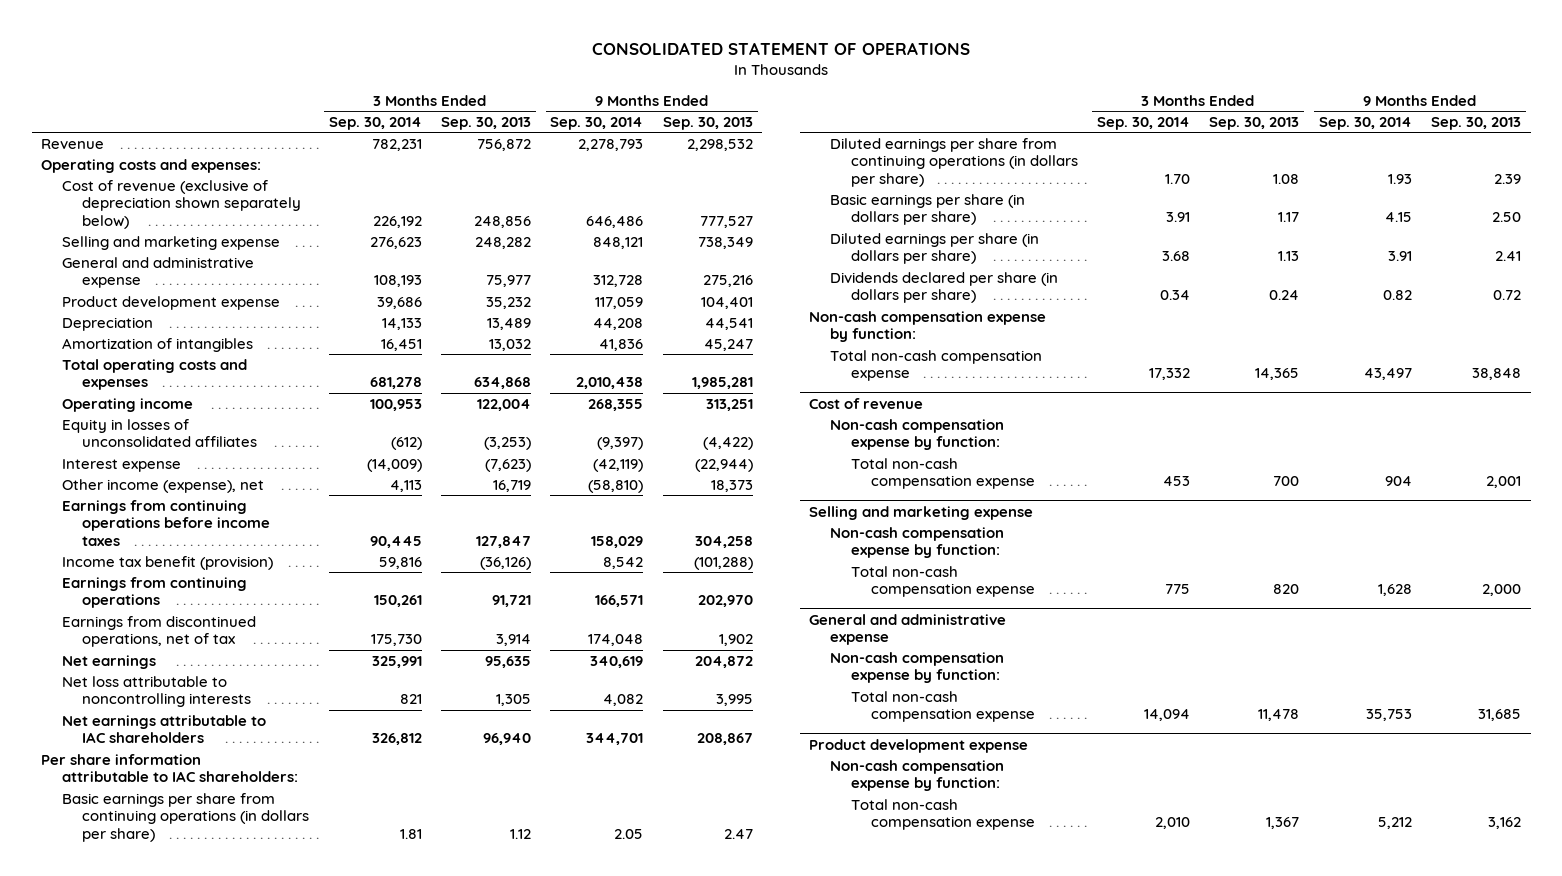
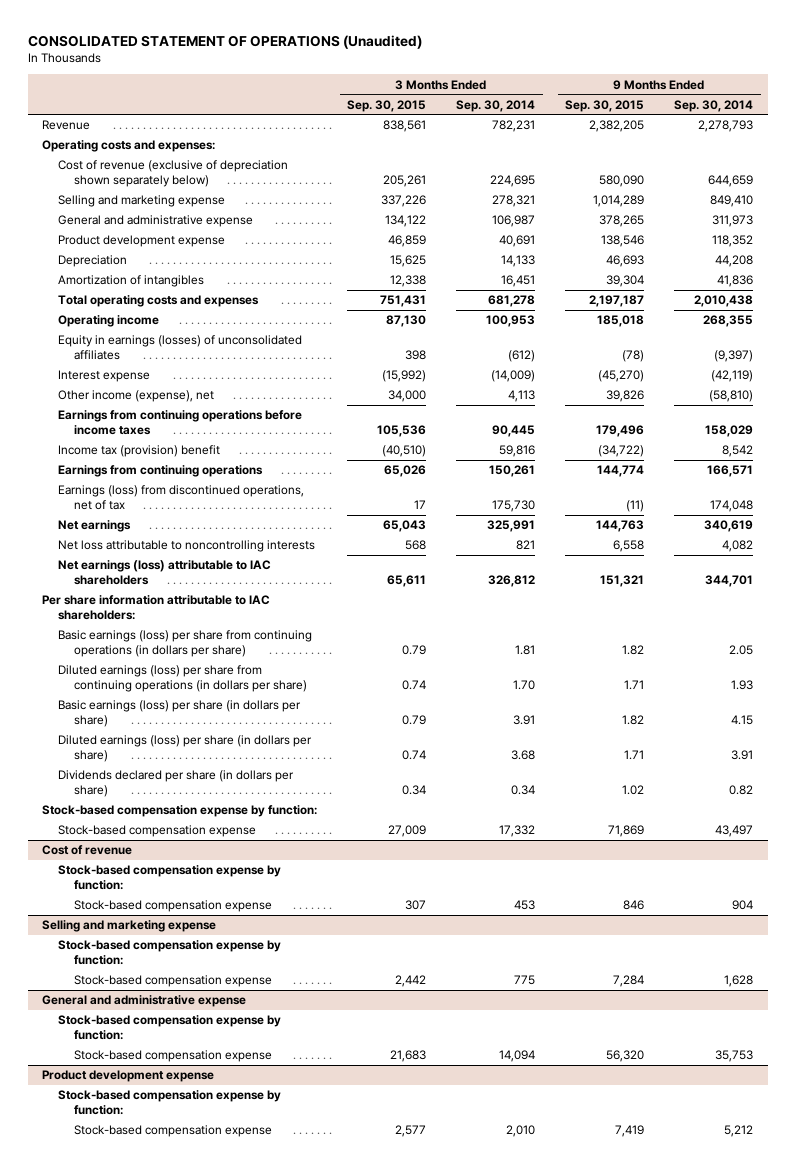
- CONSOLIDATED STATEMENT OF OPERATIONS
+ CONSOLIDATED STATEMENT OF OPERATIONS (Unaudited)
- | 3 Months Ended Sep. 30, 2014 | 3 Months Ended Sep. 30, 2013 | 9 Months Ended Sep. 30, 2014 | 9 Months Ended Sep. 30, 2013
+ | 3 Months Ended Sep. 30, 2015 | 3 Months Ended Sep. 30, 2014 | 9 Months Ended Sep. 30, 2015 | 9 Months Ended Sep. 30, 2014
- Cost of revenue (exclusive of depreciation shown separately below) | 226,192 | 248,856 | 646,486 | 777,527
- Selling and marketing expense | 276,623 | 248,282 | 848,121 | 738,349
- General and administrative expense | 108,193 | 75,977 | 312,728 | 275,216
- Product development expense | 39,686 | 35,232 | 117,059 | 104,401
+ Cost of revenue (exclusive of depreciation shown separately below) | 205,261 | 224,695 | 580,090 | 644,659
+ Selling and marketing expense | 337,226 | 278,321 | 1,014,289 | 849,410
+ General and administrative expense | 134,122 | 106,987 | 378,265 | 311,973
+ Product development expense | 46,859 | 40,691 | 138,546 | 118,352
- Equity in losses of unconsolidated affiliates | (612) | (3,253) | (9,397) | (4,422)
+ Equity in earnings (losses) of unconsolidated affiliates | 398 | (612) | (78) | (9,397)
- Income tax benefit (provision) | 59,816 | (36,126) | 8,542 | (101,288)
+ Income tax (provision) benefit | (40,510) | 59,816 | (34,722) | 8,542
- Earnings from discontinued operations, net of tax | 175,730 | 3,914 | 174,048 | 1,902
+ Earnings (loss) from discontinued operations, net of tax | 17 | 175,730 | (11) | 174,048
- Net earnings attributable to IAC shareholders | 326,812 | 96,940 | 344,701 | 208,867
+ Net earnings (loss) attributable to IAC shareholders | 65,611 | 326,812 | 151,321 | 344,701
- Basic earnings per share from continuing operations (in dollars per share) | 1.81 | 1.12 | 2.05 | 2.47
- Diluted earnings per share from continuing operations (in dollars per share) | 1.70 | 1.08 | 1.93 | 2.39
- Basic earnings per share (in dollars per share) | 3.91 | 1.17 | 4.15 | 2.50
- Diluted earnings per share (in dollars per share) | 3.68 | 1.13 | 3.91 | 2.41
+ Basic earnings (loss) per share from continuing operations (in dollars per share) | 0.79 | 1.81 | 1.82 | 2.05
+ Diluted earnings (loss) per share from continuing operations (in dollars per share) | 0.74 | 1.70 | 1.71 | 1.93
+ Basic earnings (loss) per share (in dollars per share) | 0.79 | 3.91 | 1.82 | 4.15
+ Diluted earnings (loss) per share (in dollars per share) | 0.74 | 3.68 | 1.71 | 3.91
- Non-cash compensation expense by function:
- Total non-cash compensation expense | 17,332 | 14,365 | 43,497 | 38,848
+ Stock-based compensation expense by function:
+ Stock-based compensation expense | 27,009 | 17,332 | 71,869 | 43,497
@ Cost of revenue
- Non-cash compensation expense by function:
- Total non-cash compensation expense | 453 | 700 | 904 | 2,001
+ Stock-based compensation expense by function:
+ Stock-based compensation expense | 307 | 453 | 846 | 904
@ Selling and marketing expense
- Non-cash compensation expense by function:
- Total non-cash compensation expense | 775 | 820 | 1,628 | 2,000
+ Stock-based compensation expense by function:
+ Stock-based compensation expense | 2,442 | 775 | 7,284 | 1,628
@ General and administrative expense
- Non-cash compensation expense by function:
- Total non-cash compensation expense | 14,094 | 11,478 | 35,753 | 31,685
+ Stock-based compensation expense by function:
+ Stock-based compensation expense | 21,683 | 14,094 | 56,320 | 35,753
@ Product development expense
- Non-cash compensation expense by function:
- Total non-cash compensation expense | 2,010 | 1,367 | 5,212 | 3,162
+ Stock-based compensation expense by function:
+ Stock-based compensation expense | 2,577 | 2,010 | 7,419 | 5,212

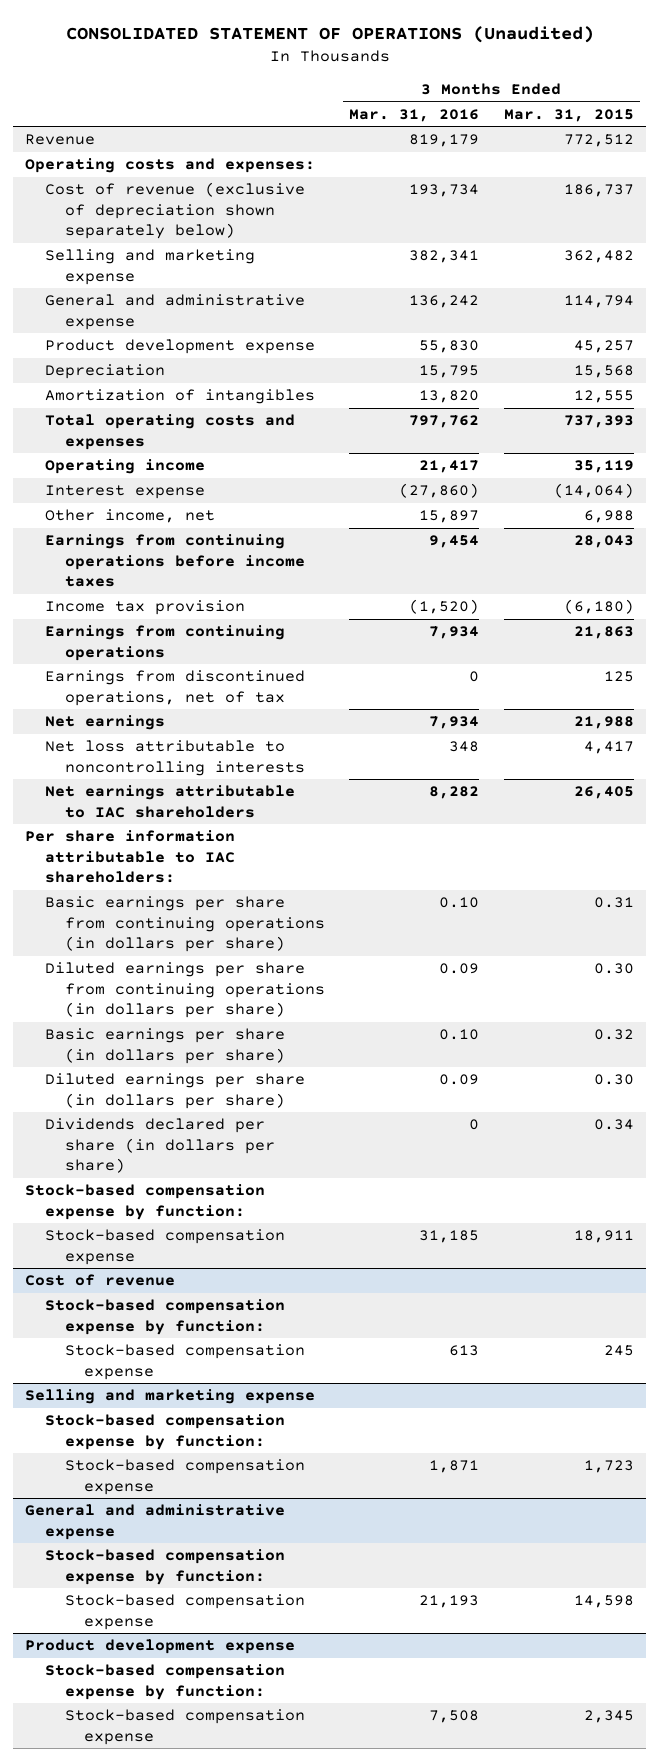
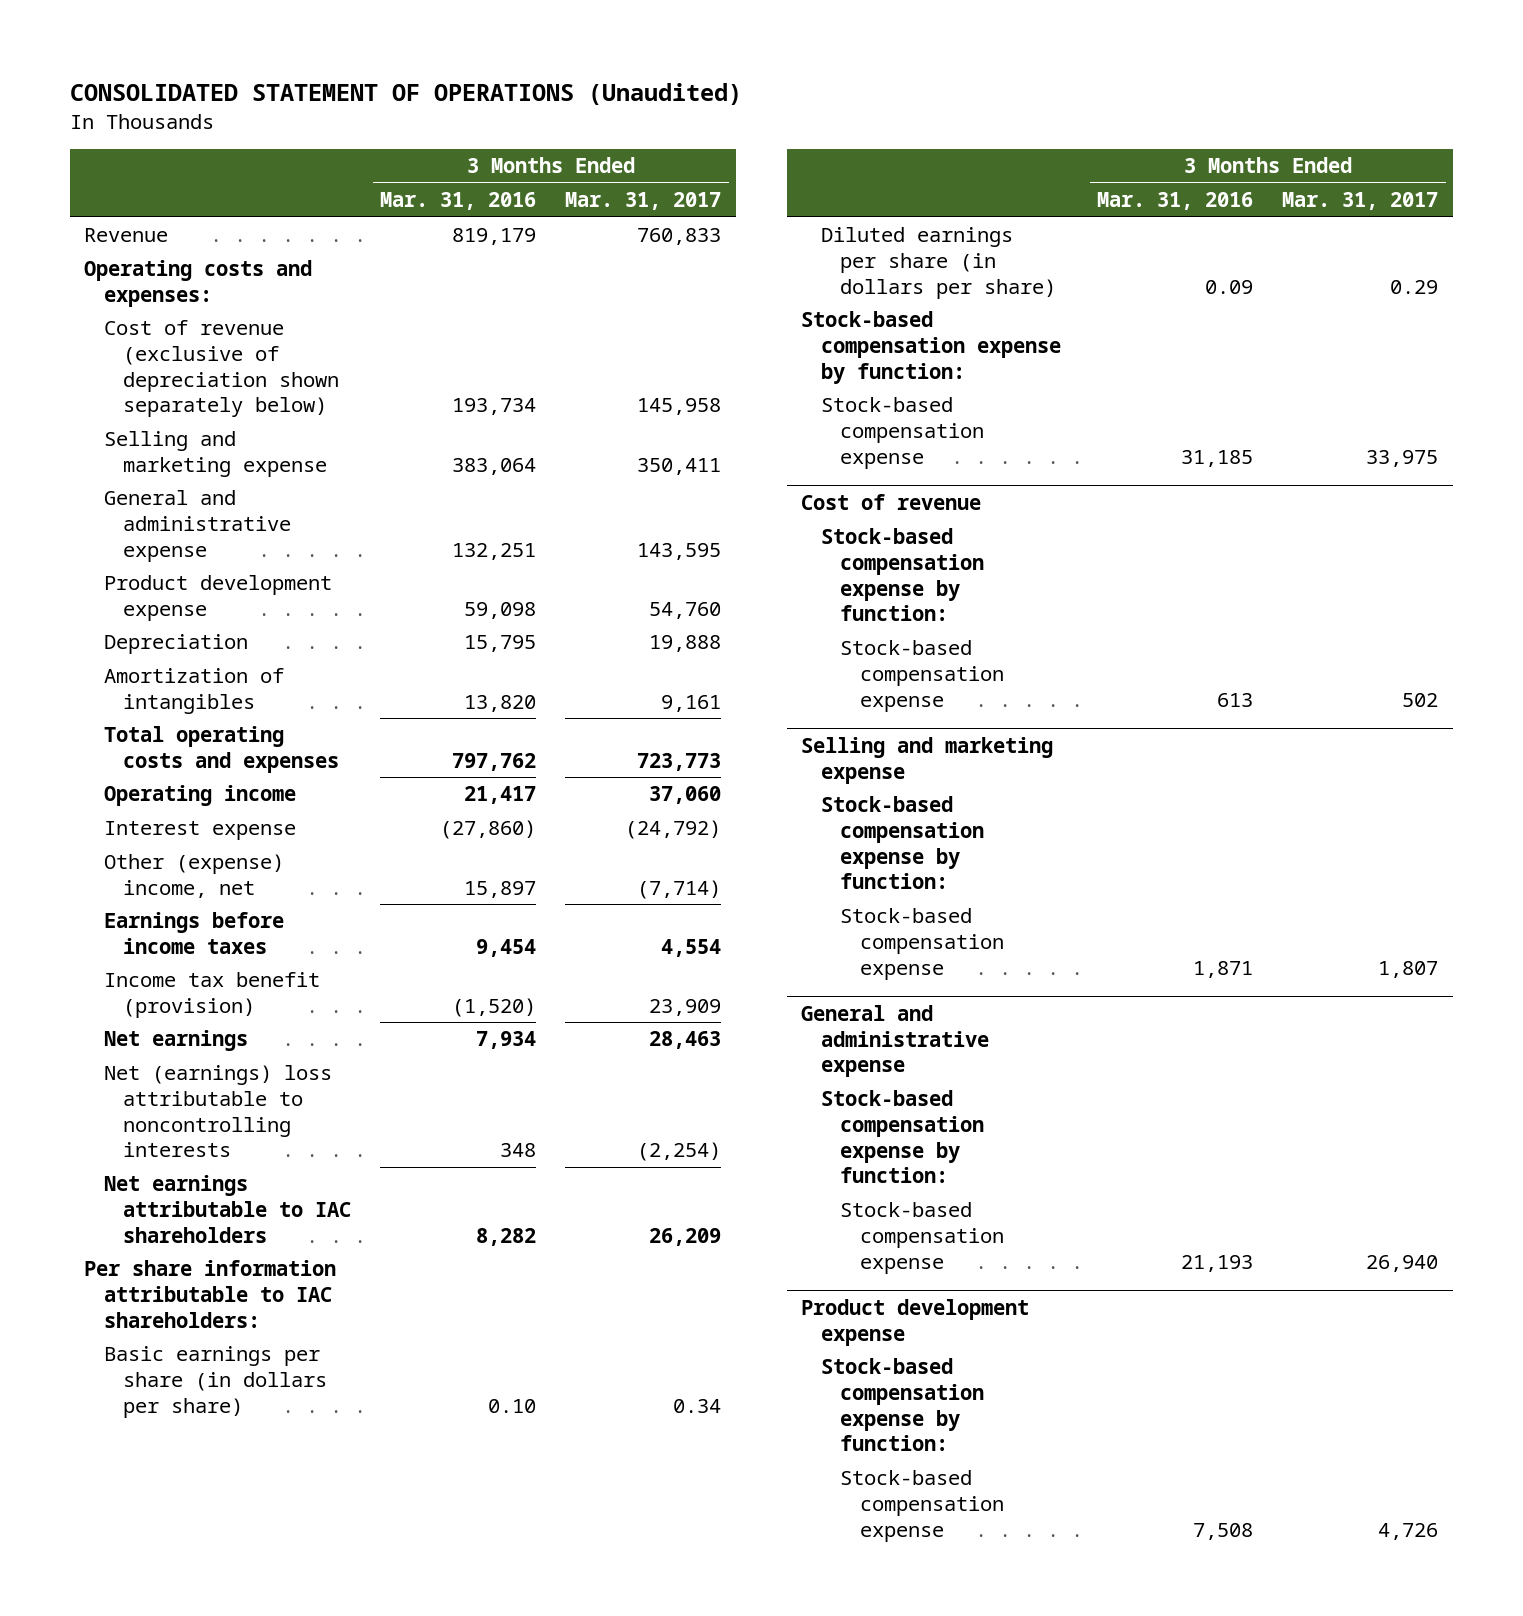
- | 3 Months Ended Mar. 31, 2016 | 3 Months Ended Mar. 31, 2015
+ | 3 Months Ended Mar. 31, 2016 | 3 Months Ended Mar. 31, 2017
- Selling and marketing expense | 382,341 | 362,482
- General and administrative expense | 136,242 | 114,794
- Product development expense | 55,830 | 45,257
+ Selling and marketing expense | 383,064 | 350,411
+ General and administrative expense | 132,251 | 143,595
+ Product development expense | 59,098 | 54,760
- Other income, net | 15,897 | 6,988
- Earnings from continuing operations before income taxes | 9,454 | 28,043
- Income tax provision | (1,520) | (6,180)
- Earnings from continuing operations | 7,934 | 21,863
- Earnings from discontinued operations, net of tax | 0 | 125
+ Other (expense) income, net | 15,897 | (7,714)
+ Earnings before income taxes | 9,454 | 4,554
+ Income tax benefit (provision) | (1,520) | 23,909
- Net loss attributable to noncontrolling interests | 348 | 4,417
+ Net (earnings) loss attributable to noncontrolling interests | 348 | (2,254)
- Basic earnings per share from continuing operations (in dollars per share) | 0.10 | 0.31
- Diluted earnings per share from continuing operations (in dollars per share) | 0.09 | 0.30
- Dividends declared per share (in dollars per share) | 0 | 0.34

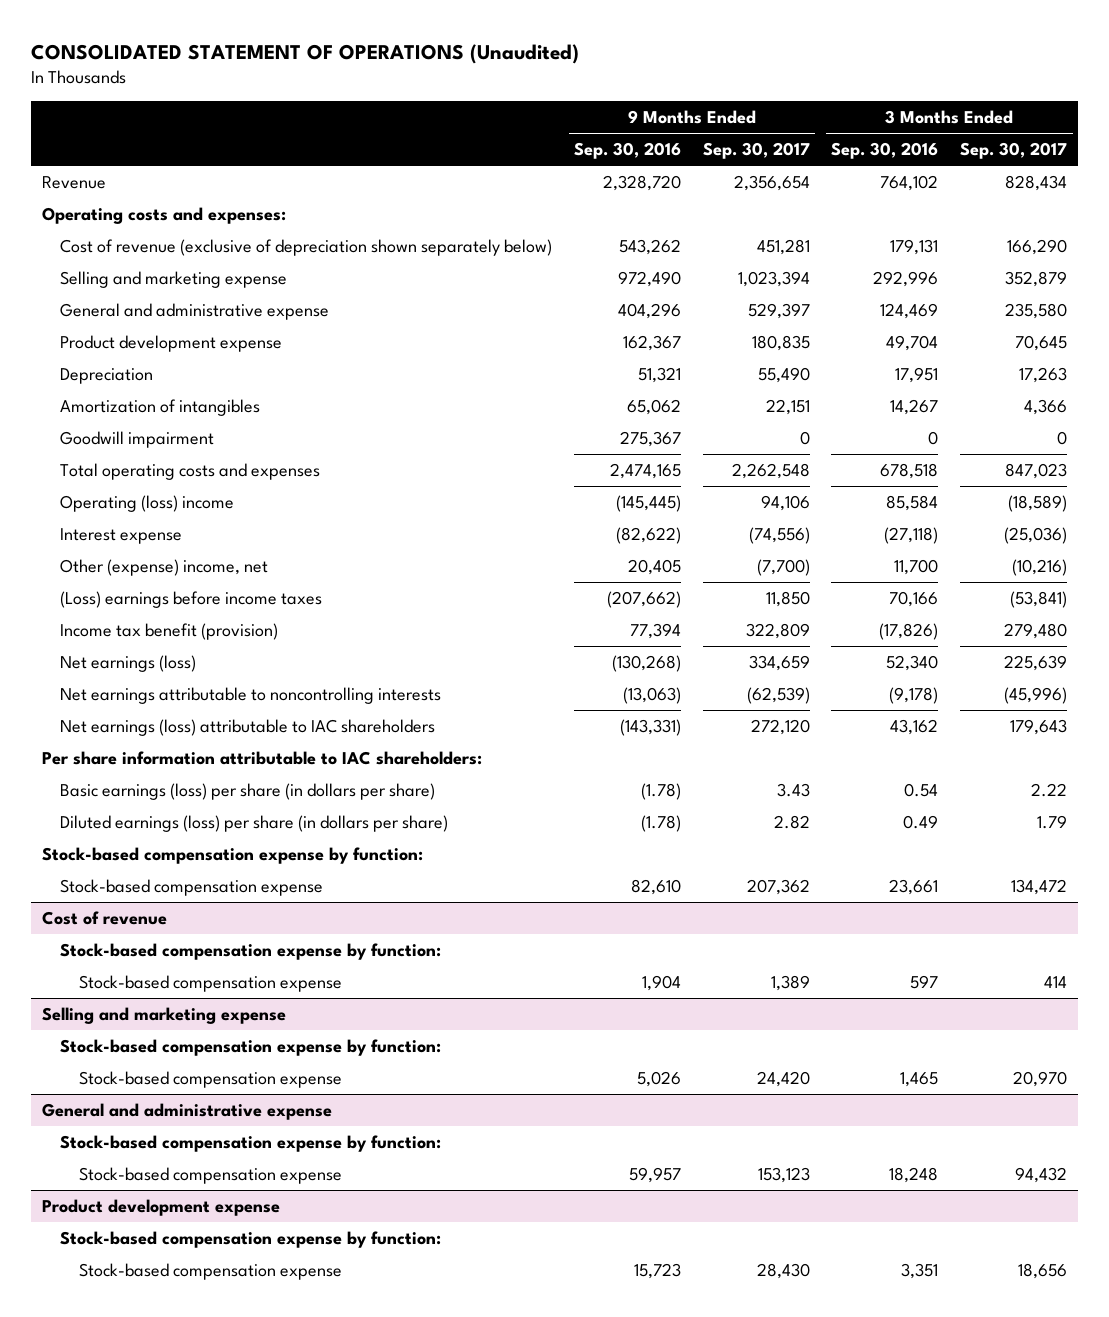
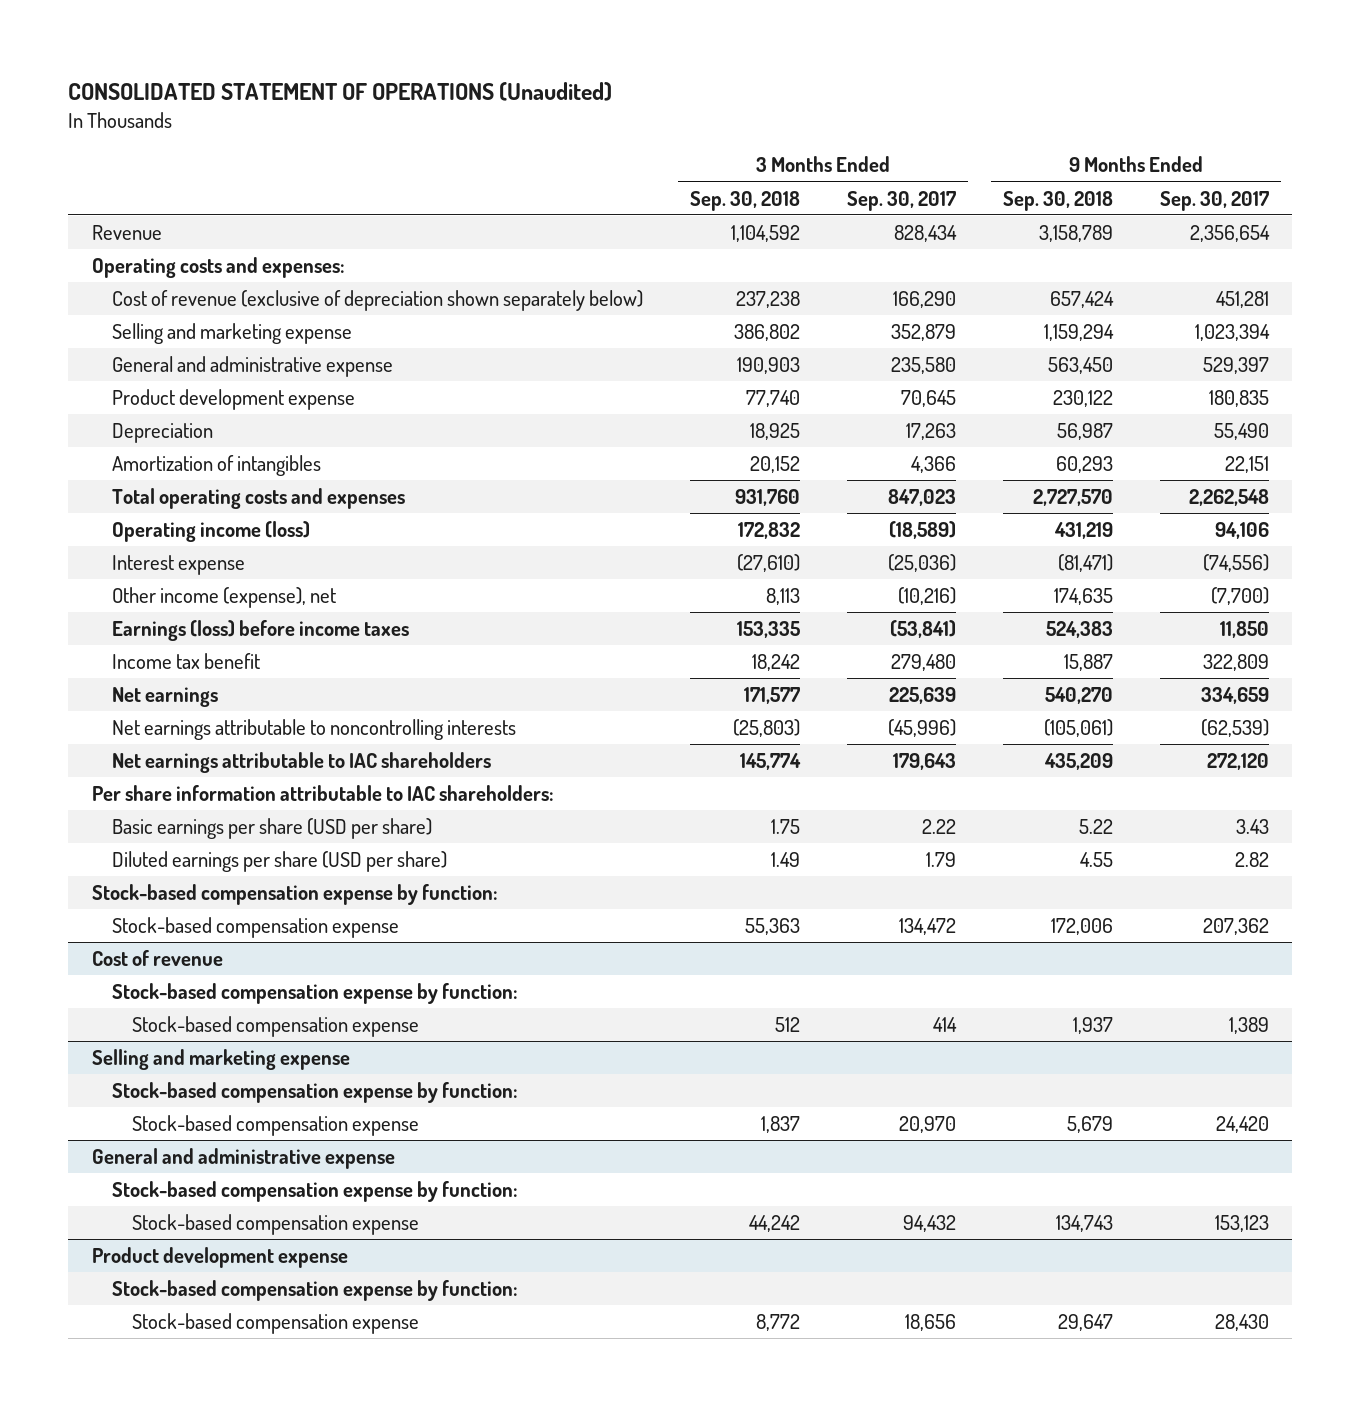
- | 9 Months Ended Sep. 30, 2016 | 9 Months Ended Sep. 30, 2017 | 3 Months Ended Sep. 30, 2016 | 3 Months Ended Sep. 30, 2017
+ | 3 Months Ended Sep. 30, 2018 | 3 Months Ended Sep. 30, 2017 | 9 Months Ended Sep. 30, 2018 | 9 Months Ended Sep. 30, 2017
- Goodwill impairment | 275,367 | 0 | 0 | 0
- Operating (loss) income | (145,445) | 94,106 | 85,584 | (18,589)
+ Operating income (loss) | 172,832 | (18,589) | 431,219 | 94,106
- Other (expense) income, net | 20,405 | (7,700) | 11,700 | (10,216)
- (Loss) earnings before income taxes | (207,662) | 11,850 | 70,166 | (53,841)
- Income tax benefit (provision) | 77,394 | 322,809 | (17,826) | 279,480
- Net earnings (loss) | (130,268) | 334,659 | 52,340 | 225,639
+ Other income (expense), net | 8,113 | (10,216) | 174,635 | (7,700)
+ Earnings (loss) before income taxes | 153,335 | (53,841) | 524,383 | 11,850
+ Income tax benefit | 18,242 | 279,480 | 15,887 | 322,809
+ Net earnings | 171,577 | 225,639 | 540,270 | 334,659
- Net earnings (loss) attributable to IAC shareholders | (143,331) | 272,120 | 43,162 | 179,643
+ Net earnings attributable to IAC shareholders | 145,774 | 179,643 | 435,209 | 272,120
- Basic earnings (loss) per share (in dollars per share) | (1.78) | 3.43 | 0.54 | 2.22
- Diluted earnings (loss) per share (in dollars per share) | (1.78) | 2.82 | 0.49 | 1.79
+ Basic earnings per share (USD per share) | 1.75 | 2.22 | 5.22 | 3.43
+ Diluted earnings per share (USD per share) | 1.49 | 1.79 | 4.55 | 2.82

